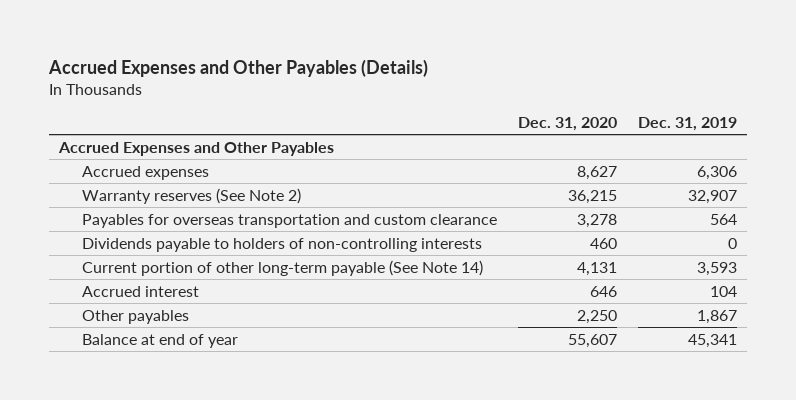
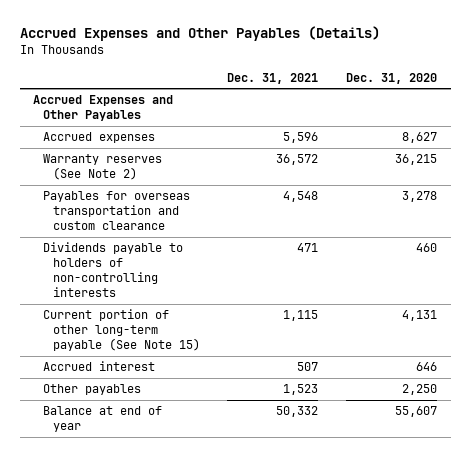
- | Dec. 31, 2020 | Dec. 31, 2019
+ | Dec. 31, 2021 | Dec. 31, 2020
- Current portion of other long-term payable (See Note 14) | 4,131 | 3,593
+ Current portion of other long-term payable (See Note 15) | 1,115 | 4,131

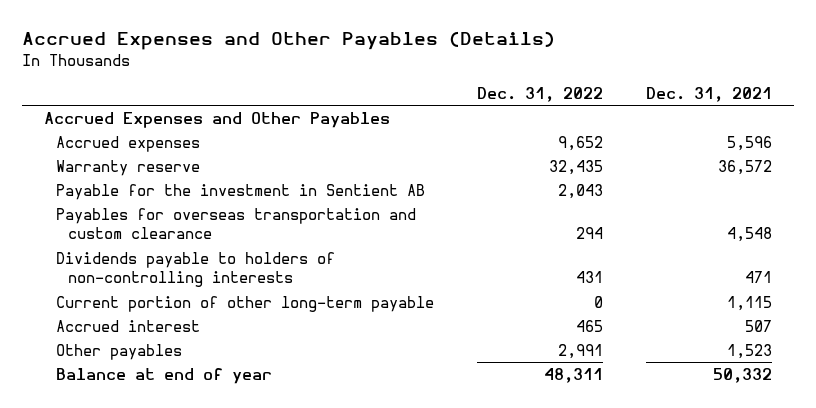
- | Dec. 31, 2021 | Dec. 31, 2020
+ | Dec. 31, 2022 | Dec. 31, 2021
- Warranty reserves (See Note 2) | 36,572 | 36,215
+ Warranty reserve | 32,435 | 36,572
+ Payable for the investment in Sentient AB | 2,043 |
- Current portion of other long-term payable (See Note 15) | 1,115 | 4,131
+ Current portion of other long-term payable | 0 | 1,115

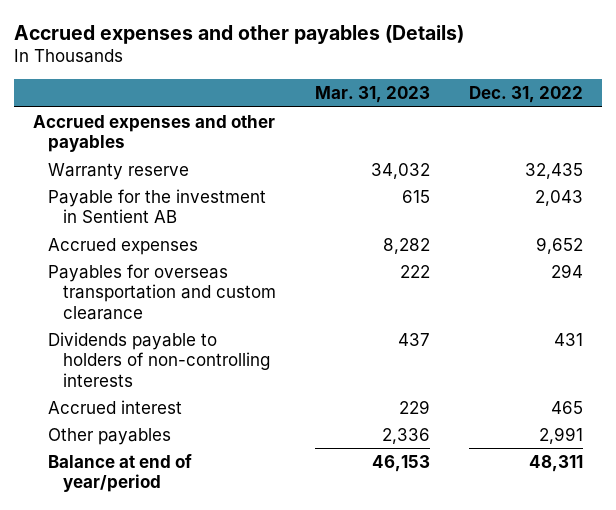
- Accrued Expenses and Other Payables (Details)
+ Accrued expenses and other payables (Details)
- | Dec. 31, 2022 | Dec. 31, 2021
+ | Mar. 31, 2023 | Dec. 31, 2022
- Accrued Expenses and Other Payables
+ Accrued expenses and other payables
moved down: Accrued expenses | 8,282 | 9,652
- Current portion of other long-term payable | 0 | 1,115
- Balance at end of year | 48,311 | 50,332
+ Balance at end of year/period | 46,153 | 48,311

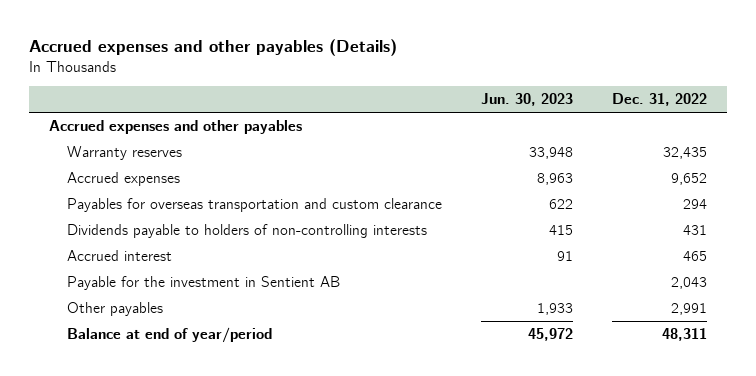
- | Mar. 31, 2023 | Dec. 31, 2022
+ | Jun. 30, 2023 | Dec. 31, 2022
- Warranty reserve | 34,032 | 32,435
+ Warranty reserves | 33,948 | 32,435
moved down: Payable for the investment in Sentient AB | | 2,043

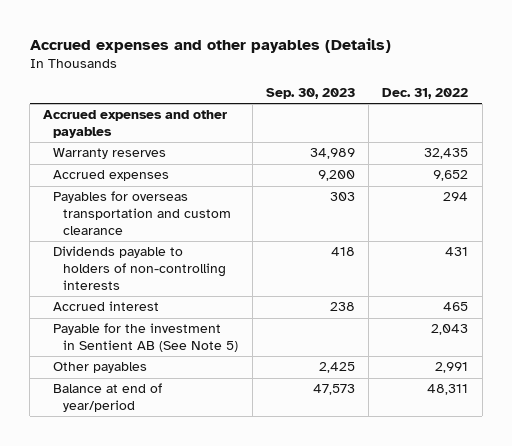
- | Jun. 30, 2023 | Dec. 31, 2022
+ | Sep. 30, 2023 | Dec. 31, 2022
- Payable for the investment in Sentient AB | | 2,043
+ Payable for the investment in Sentient AB (See Note 5) | | 2,043

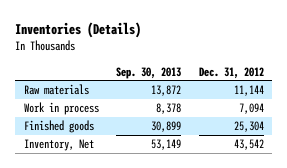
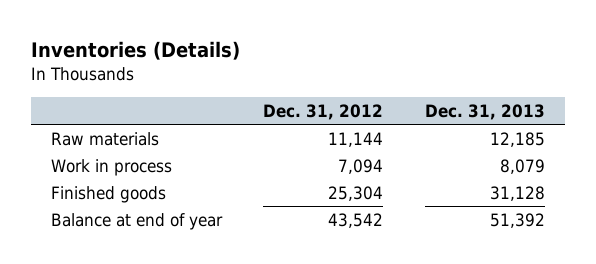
- | Sep. 30, 2013 | Dec. 31, 2012
+ | Dec. 31, 2012 | Dec. 31, 2013
- Inventory, Net | 53,149 | 43,542
+ Balance at end of year | 43,542 | 51,392

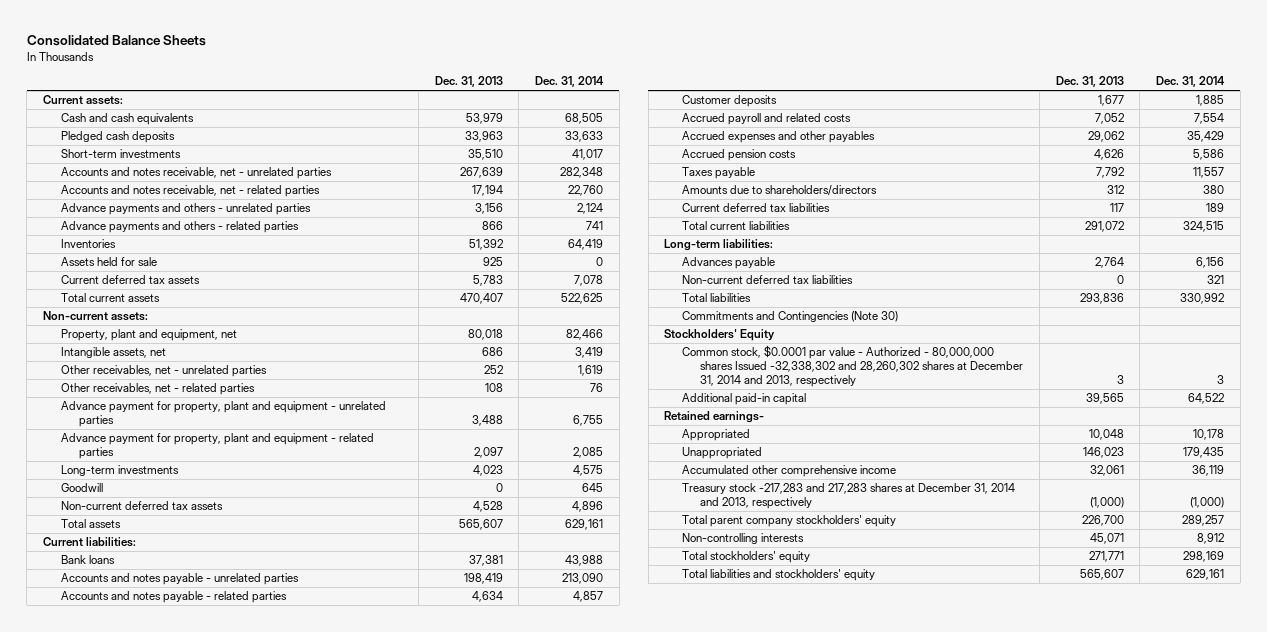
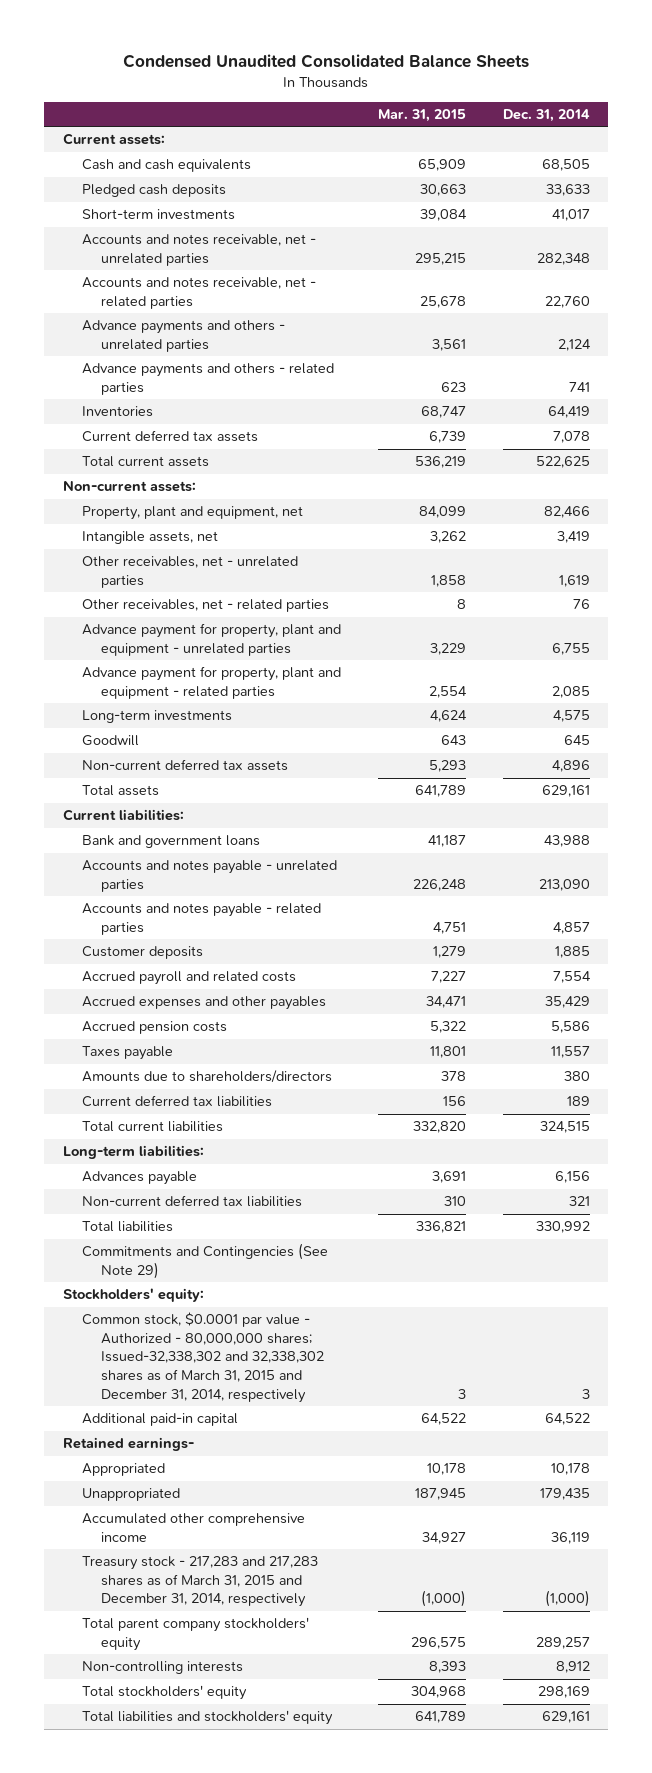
- Consolidated Balance Sheets
+ Condensed Unaudited Consolidated Balance Sheets
- | Dec. 31, 2013 | Dec. 31, 2014
+ | Mar. 31, 2015 | Dec. 31, 2014
- Assets held for sale | 925 | 0
- Bank loans | 37,381 | 43,988
+ Bank and government loans | 41,187 | 43,988
- Commitments and Contingencies (Note 30)
- Stockholders' Equity
- Common stock, $0.0001 par value - Authorized - 80,000,000 shares Issued -32,338,302 and 28,260,302 shares at December 31, 2014 and 2013, respectively | 3 | 3
+ Commitments and Contingencies (See Note 29)
+ Stockholders' equity:
+ Common stock, $0.0001 par value - Authorized - 80,000,000 shares; Issued-32,338,302 and 32,338,302 shares as of March 31, 2015 and December 31, 2014, respectively | 3 | 3
- Treasury stock -217,283 and 217,283 shares at December 31, 2014 and 2013, respectively | (1,000) | (1,000)
+ Treasury stock - 217,283 and 217,283 shares as of March 31, 2015 and December 31, 2014, respectively | (1,000) | (1,000)

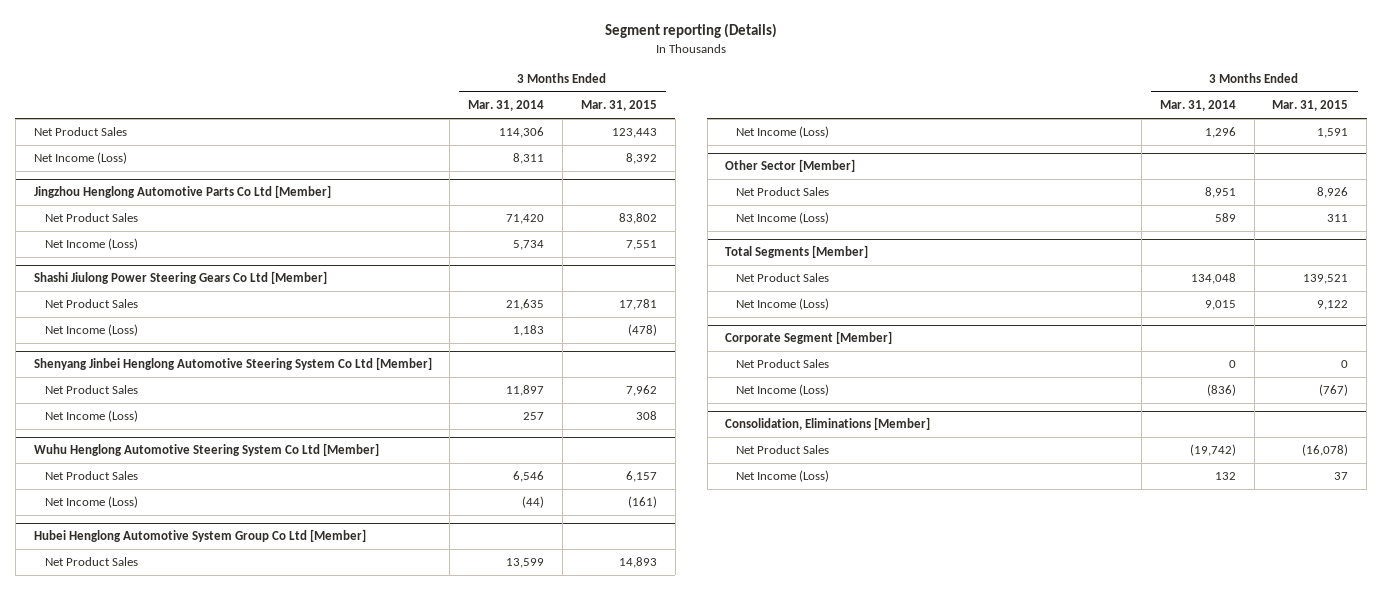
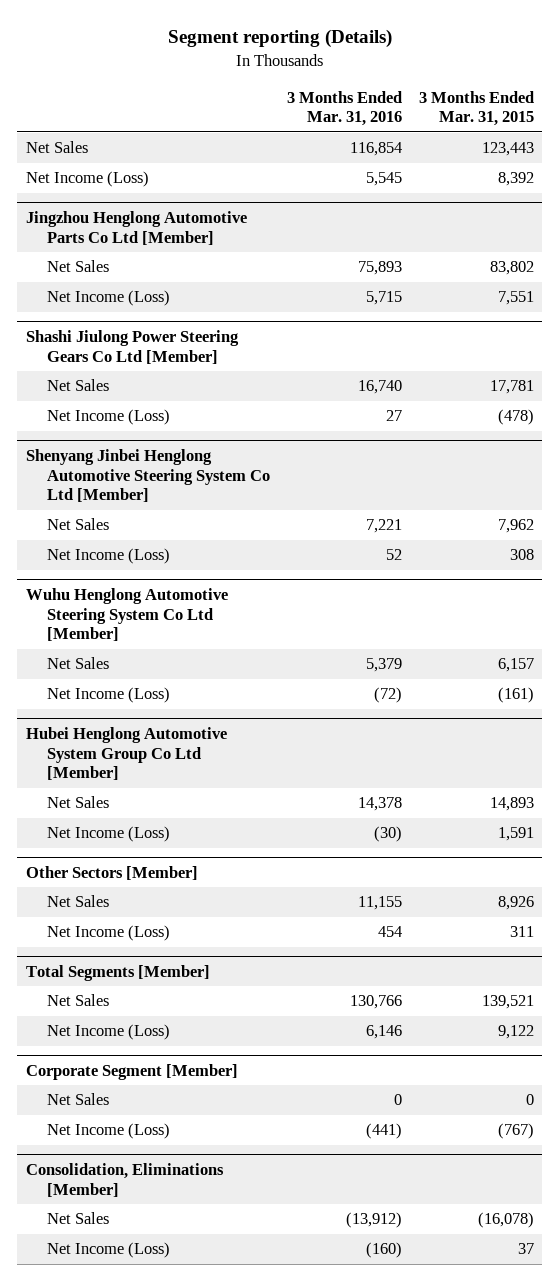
- | 3 Months Ended Mar. 31, 2014 | 3 Months Ended Mar. 31, 2015
+ | 3 Months Ended Mar. 31, 2016 | 3 Months Ended Mar. 31, 2015
- Net Product Sales | 114,306 | 123,443
+ Net Sales | 116,854 | 123,443
@ Jingzhou Henglong Automotive Parts Co Ltd [Member]
- Net Product Sales | 71,420 | 83,802
+ Net Sales | 75,893 | 83,802
@ Shashi Jiulong Power Steering Gears Co Ltd [Member]
- Net Product Sales | 21,635 | 17,781
+ Net Sales | 16,740 | 17,781
@ Shenyang Jinbei Henglong Automotive Steering System Co Ltd [Member]
- Net Product Sales | 11,897 | 7,962
+ Net Sales | 7,221 | 7,962
@ Wuhu Henglong Automotive Steering System Co Ltd [Member]
- Net Product Sales | 6,546 | 6,157
+ Net Sales | 5,379 | 6,157
@ Hubei Henglong Automotive System Group Co Ltd [Member]
- Net Product Sales | 13,599 | 14,893
+ Net Sales | 14,378 | 14,893
- Other Sector [Member]
- Net Product Sales | 8,951 | 8,926
+ Other Sectors [Member]
+ Net Sales | 11,155 | 8,926
@ Total Segments [Member]
- Net Product Sales | 134,048 | 139,521
+ Net Sales | 130,766 | 139,521
@ Corporate Segment [Member]
- Net Product Sales | 0 | 0
+ Net Sales | 0 | 0
@ Consolidation, Eliminations [Member]
- Net Product Sales | (19,742) | (16,078)
+ Net Sales | (13,912) | (16,078)

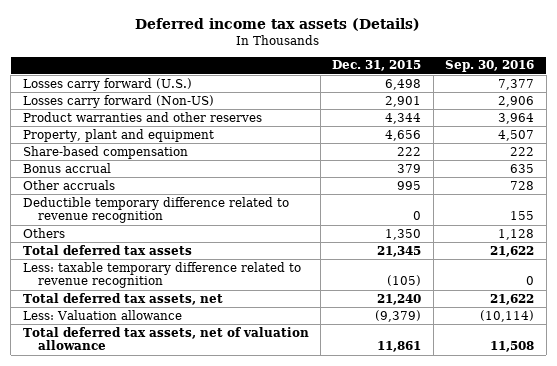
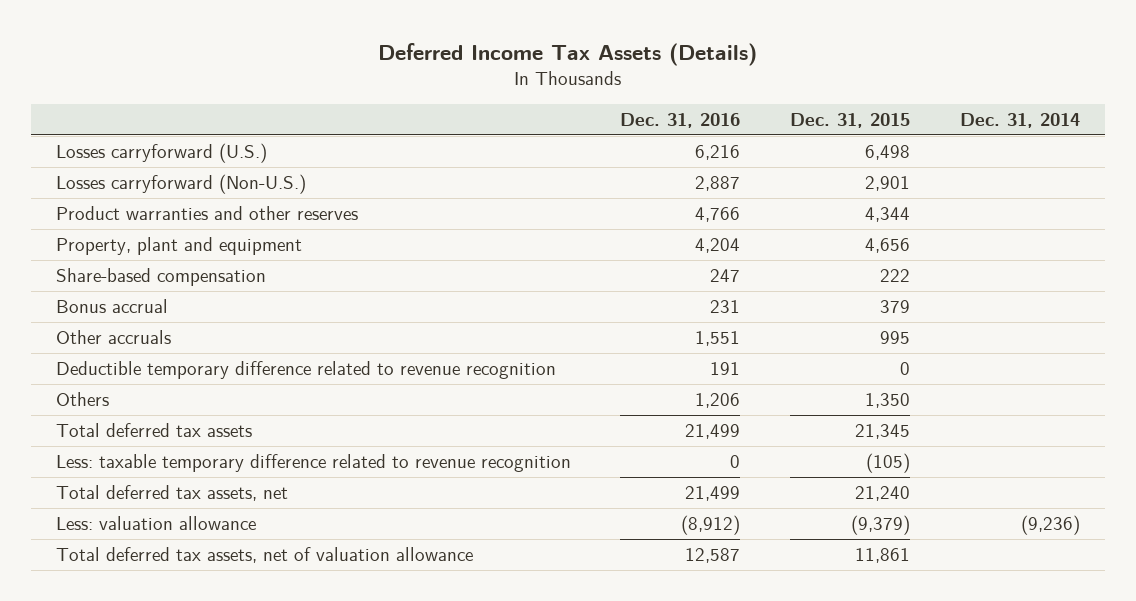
- Deferred income tax assets (Details)
+ Deferred Income Tax Assets (Details)
- | Dec. 31, 2015 | Sep. 30, 2016
+ | Dec. 31, 2016 | Dec. 31, 2015 | Dec. 31, 2014
- Losses carry forward (U.S.) | 6,498 | 7,377
- Losses carry forward (Non-US) | 2,901 | 2,906
+ Losses carryforward (U.S.) | 6,216 | 6,498 |
+ Losses carryforward (Non-U.S.) | 2,887 | 2,901 |
- Less: Valuation allowance | (9,379) | (10,114)
+ Less: valuation allowance | (8,912) | (9,379) | (9,236)

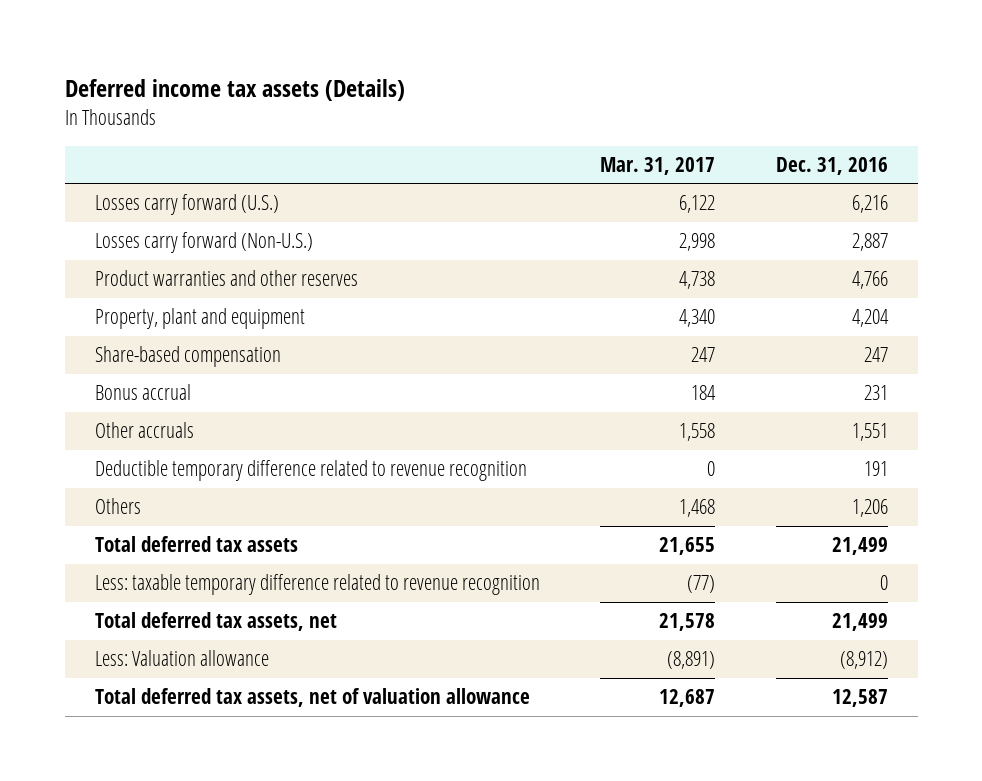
- Deferred Income Tax Assets (Details)
+ Deferred income tax assets (Details)
- | Dec. 31, 2016 | Dec. 31, 2015 | Dec. 31, 2014
+ | Mar. 31, 2017 | Dec. 31, 2016
- Losses carryforward (U.S.) | 6,216 | 6,498 |
- Losses carryforward (Non-U.S.) | 2,887 | 2,901 |
+ Losses carry forward (U.S.) | 6,122 | 6,216
+ Losses carry forward (Non-U.S.) | 2,998 | 2,887
- Less: valuation allowance | (8,912) | (9,379) | (9,236)
+ Less: Valuation allowance | (8,891) | (8,912)

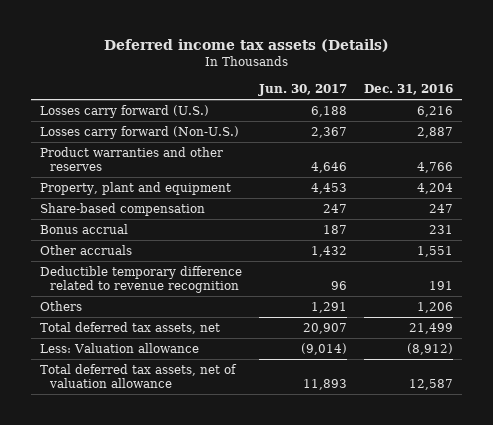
- | Mar. 31, 2017 | Dec. 31, 2016
+ | Jun. 30, 2017 | Dec. 31, 2016
- Total deferred tax assets | 21,655 | 21,499
- Less: taxable temporary difference related to revenue recognition | (77) | 0

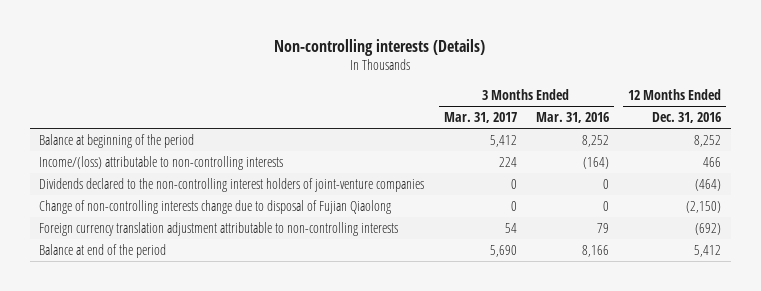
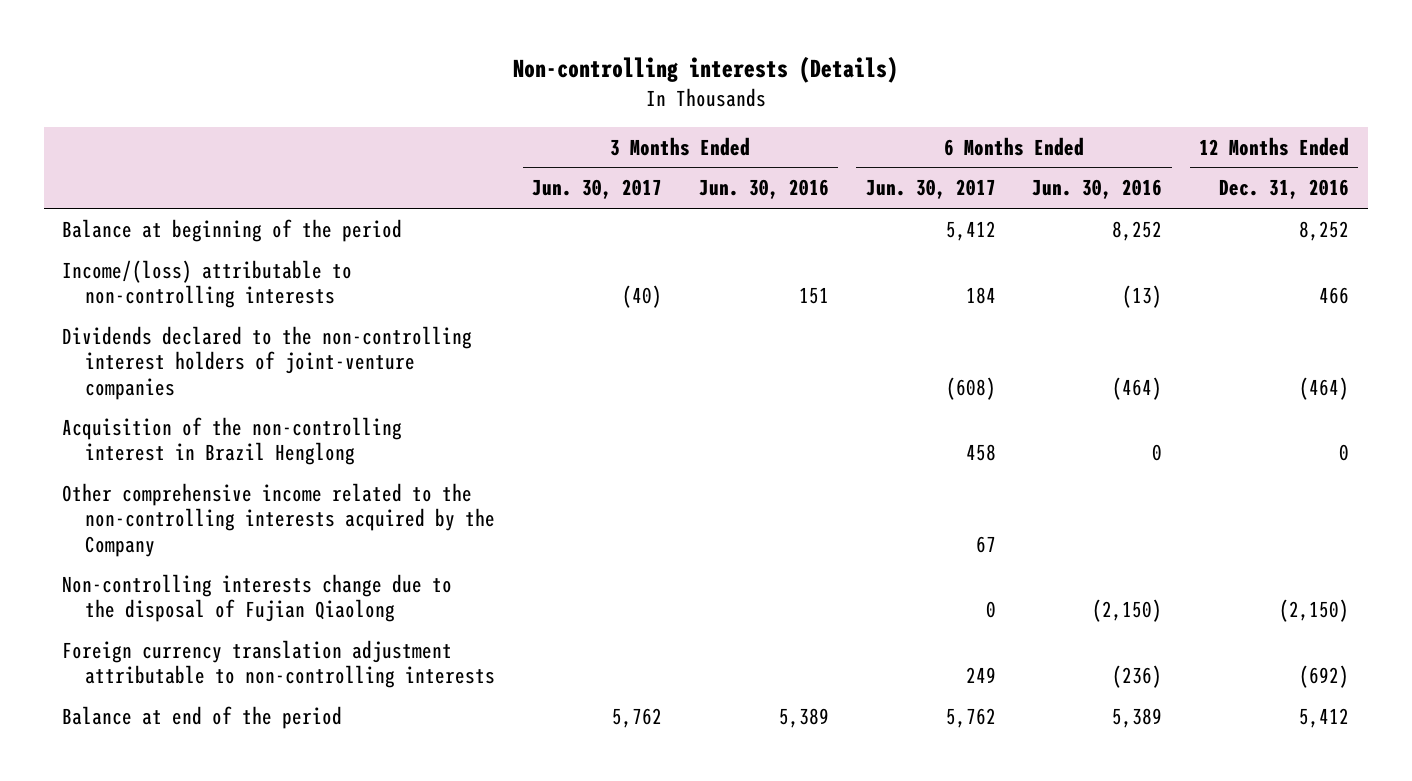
- | 3 Months Ended Mar. 31, 2017 | 3 Months Ended Mar. 31, 2016 | 12 Months Ended Dec. 31, 2016
+ | 3 Months Ended Jun. 30, 2017 | 3 Months Ended Jun. 30, 2016 | 6 Months Ended Jun. 30, 2017 | 6 Months Ended Jun. 30, 2016 | 12 Months Ended Dec. 31, 2016
- Change of non-controlling interests change due to disposal of Fujian Qiaolong | 0 | 0 | (2,150)
+ Acquisition of the non-controlling interest in Brazil Henglong | | | 458 | 0 | 0
+ Other comprehensive income related to the non-controlling interests acquired by the Company | | | 67 | |
+ Non-controlling interests change due to the disposal of Fujian Qiaolong | | | 0 | (2,150) | (2,150)

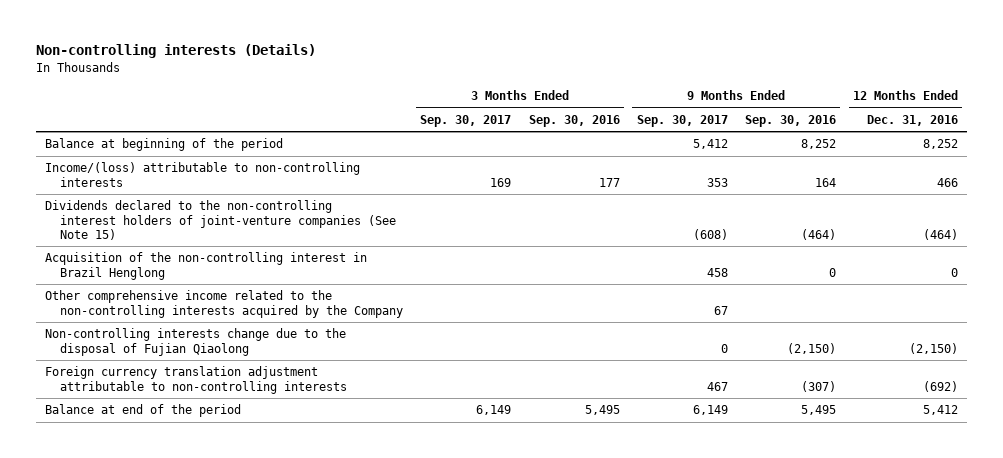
- | 3 Months Ended Jun. 30, 2017 | 3 Months Ended Jun. 30, 2016 | 6 Months Ended Jun. 30, 2017 | 6 Months Ended Jun. 30, 2016 | 12 Months Ended Dec. 31, 2016
+ | 3 Months Ended Sep. 30, 2017 | 3 Months Ended Sep. 30, 2016 | 9 Months Ended Sep. 30, 2017 | 9 Months Ended Sep. 30, 2016 | 12 Months Ended Dec. 31, 2016
- Dividends declared to the non-controlling interest holders of joint-venture companies | | | (608) | (464) | (464)
+ Dividends declared to the non-controlling interest holders of joint-venture companies (See Note 15) | | | (608) | (464) | (464)

